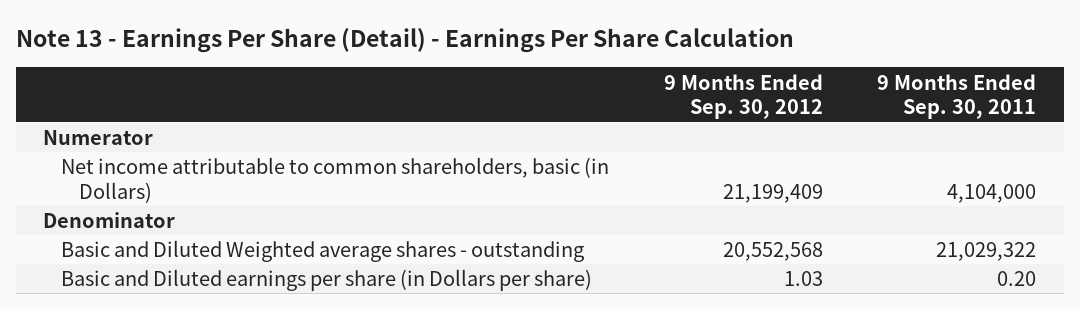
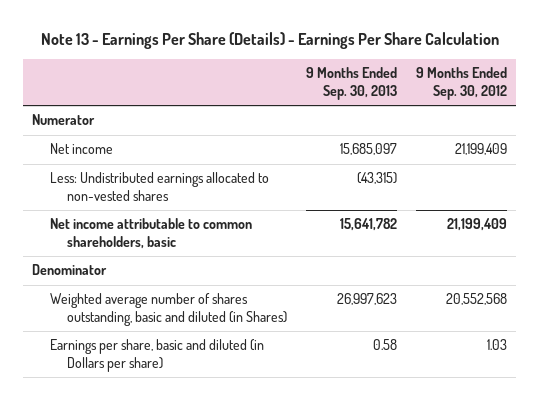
- Note 13 - Earnings Per Share (Detail) - Earnings Per Share Calculation
+ Note 13 - Earnings Per Share (Details) - Earnings Per Share Calculation
- | 9 Months Ended Sep. 30, 2012 | 9 Months Ended Sep. 30, 2011
+ | 9 Months Ended Sep. 30, 2013 | 9 Months Ended Sep. 30, 2012
- Net income attributable to common shareholders, basic (in Dollars) | 21,199,409 | 4,104,000
+ Net income | 15,685,097 | 21,199,409
+ Less: Undistributed earnings allocated to non-vested shares | (43,315) |
+ Net income attributable to common shareholders, basic | 15,641,782 | 21,199,409
- Basic and Diluted Weighted average shares - outstanding | 20,552,568 | 21,029,322
- Basic and Diluted earnings per share (in Dollars per share) | 1.03 | 0.20
+ Weighted average number of shares outstanding, basic and diluted (in Shares) | 26,997,623 | 20,552,568
+ Earnings per share, basic and diluted (in Dollars per share) | 0.58 | 1.03

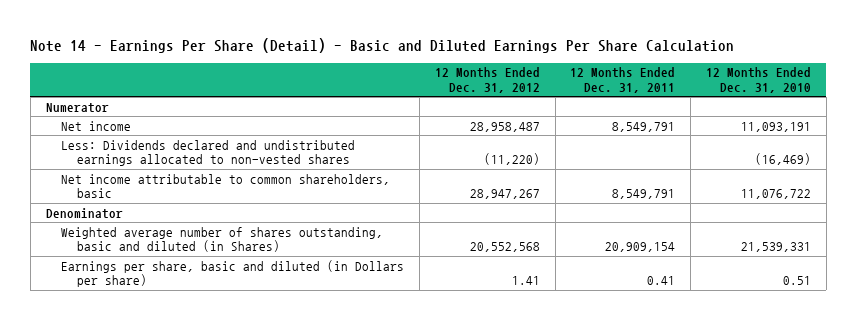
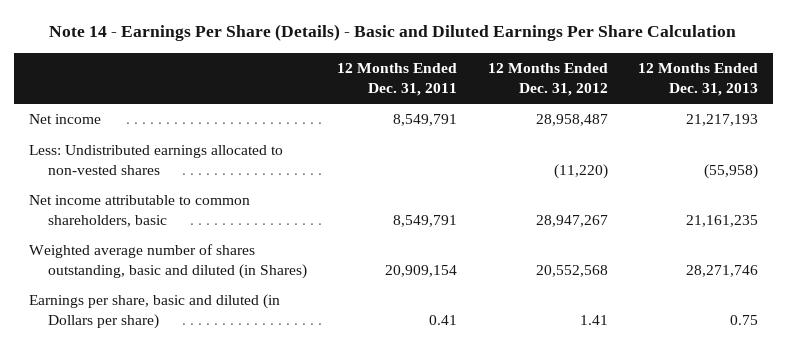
- Note 14 - Earnings Per Share (Detail) - Basic and Diluted Earnings Per Share Calculation
+ Note 14 - Earnings Per Share (Details) - Basic and Diluted Earnings Per Share Calculation
- | 12 Months Ended Dec. 31, 2012 | 12 Months Ended Dec. 31, 2011 | 12 Months Ended Dec. 31, 2010
+ | 12 Months Ended Dec. 31, 2011 | 12 Months Ended Dec. 31, 2012 | 12 Months Ended Dec. 31, 2013
- Numerator
- Less: Dividends declared and undistributed earnings allocated to non-vested shares | (11,220) | | (16,469)
+ Less: Undistributed earnings allocated to non-vested shares | | (11,220) | (55,958)
- Denominator

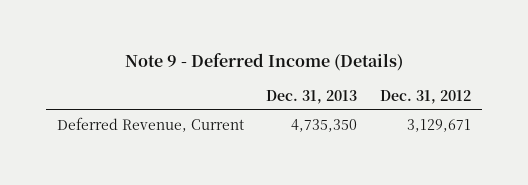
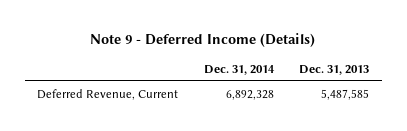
- | Dec. 31, 2013 | Dec. 31, 2012
+ | Dec. 31, 2014 | Dec. 31, 2013
- Deferred Revenue, Current | 4,735,350 | 3,129,671
+ Deferred Revenue, Current | 6,892,328 | 5,487,585

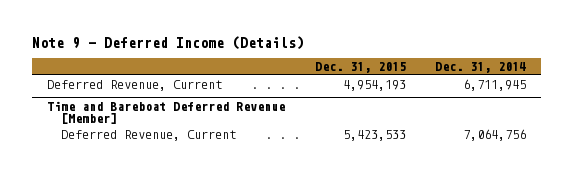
- | Dec. 31, 2014 | Dec. 31, 2013
+ | Dec. 31, 2015 | Dec. 31, 2014
- Deferred Revenue, Current | 6,892,328 | 5,487,585
+ Deferred Revenue, Current | 4,954,193 | 6,711,945
+ Time and Bareboat Deferred Revenue [Member]
+ Deferred Revenue, Current | 5,423,533 | 7,064,756

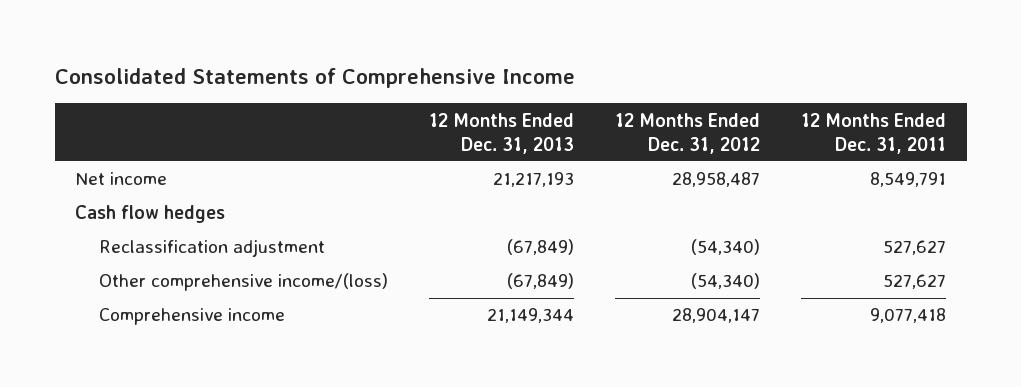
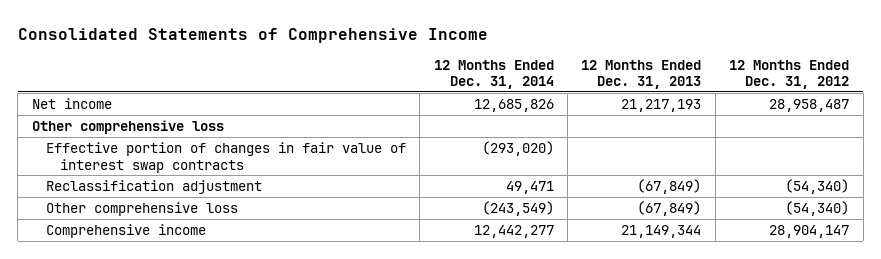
- | 12 Months Ended Dec. 31, 2013 | 12 Months Ended Dec. 31, 2012 | 12 Months Ended Dec. 31, 2011
+ | 12 Months Ended Dec. 31, 2014 | 12 Months Ended Dec. 31, 2013 | 12 Months Ended Dec. 31, 2012
- Cash flow hedges
+ Other comprehensive loss
+ Effective portion of changes in fair value of interest swap contracts | (293,020) | |
- Other comprehensive income/(loss) | (67,849) | (54,340) | 527,627
+ Other comprehensive loss | (243,549) | (67,849) | (54,340)

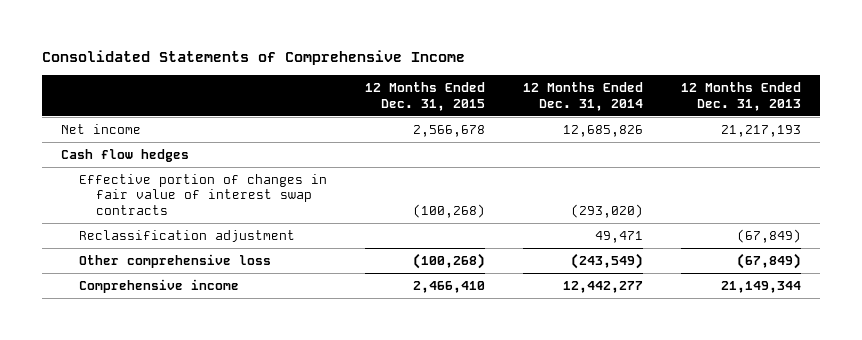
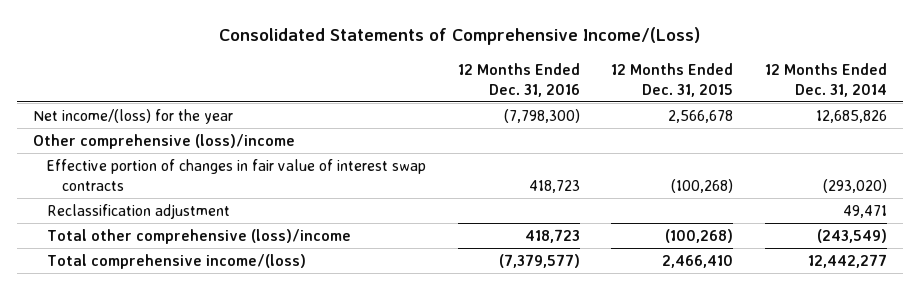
- Consolidated Statements of Comprehensive Income
+ Consolidated Statements of Comprehensive Income/(Loss)
- | 12 Months Ended Dec. 31, 2015 | 12 Months Ended Dec. 31, 2014 | 12 Months Ended Dec. 31, 2013
+ | 12 Months Ended Dec. 31, 2016 | 12 Months Ended Dec. 31, 2015 | 12 Months Ended Dec. 31, 2014
- Net income | 2,566,678 | 12,685,826 | 21,217,193
- Cash flow hedges
+ Net income/(loss) for the year | (7,798,300) | 2,566,678 | 12,685,826
+ Other comprehensive (loss)/income
- Other comprehensive loss | (100,268) | (243,549) | (67,849)
- Comprehensive income | 2,466,410 | 12,442,277 | 21,149,344
+ Total other comprehensive (loss)/income | 418,723 | (100,268) | (243,549)
+ Total comprehensive income/(loss) | (7,379,577) | 2,466,410 | 12,442,277

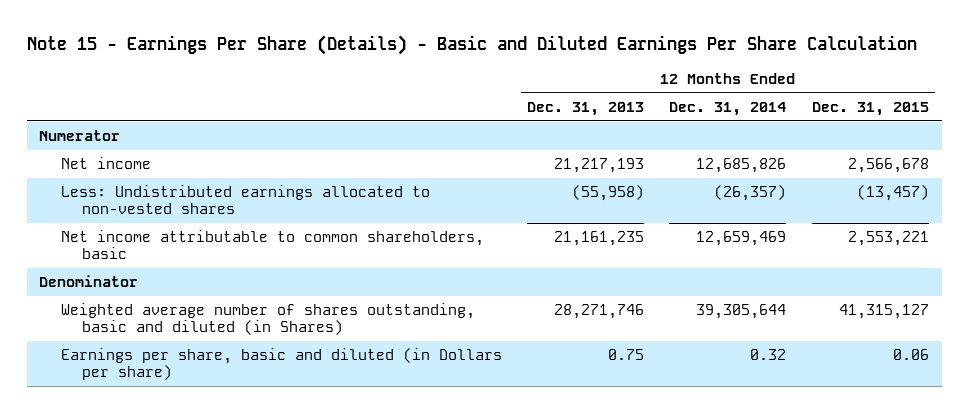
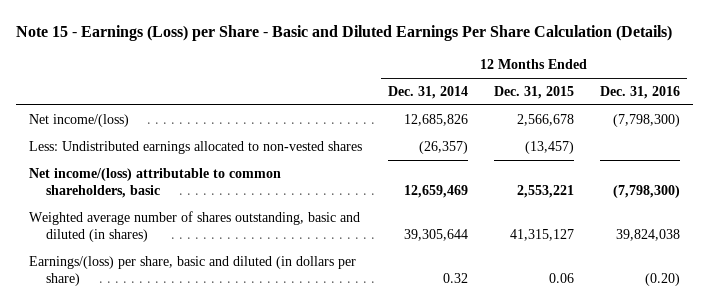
- Note 15 - Earnings Per Share (Details) - Basic and Diluted Earnings Per Share Calculation
+ Note 15 - Earnings (Loss) per Share - Basic and Diluted Earnings Per Share Calculation (Details)
- | 12 Months Ended Dec. 31, 2013 | 12 Months Ended Dec. 31, 2014 | 12 Months Ended Dec. 31, 2015
+ | 12 Months Ended Dec. 31, 2014 | 12 Months Ended Dec. 31, 2015 | 12 Months Ended Dec. 31, 2016
- Numerator
- Net income | 21,217,193 | 12,685,826 | 2,566,678
+ Net income/(loss) | 12,685,826 | 2,566,678 | (7,798,300)
- Net income attributable to common shareholders, basic | 21,161,235 | 12,659,469 | 2,553,221
- Denominator
- Weighted average number of shares outstanding, basic and diluted (in Shares) | 28,271,746 | 39,305,644 | 41,315,127
- Earnings per share, basic and diluted (in Dollars per share) | 0.75 | 0.32 | 0.06
+ Net income/(loss) attributable to common shareholders, basic | 12,659,469 | 2,553,221 | (7,798,300)
+ Weighted average number of shares outstanding, basic and diluted (in shares) | 39,305,644 | 41,315,127 | 39,824,038
+ Earnings/(loss) per share, basic and diluted (in dollars per share) | 0.32 | 0.06 | (0.20)

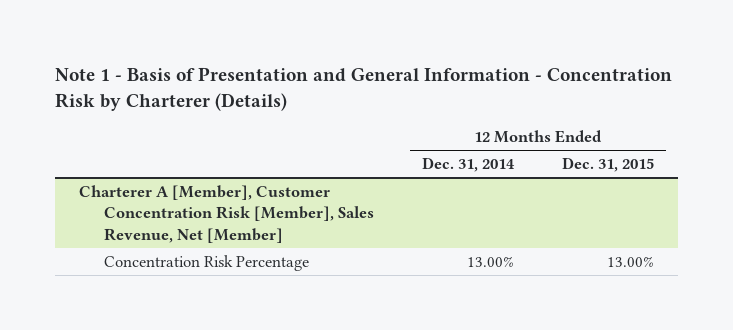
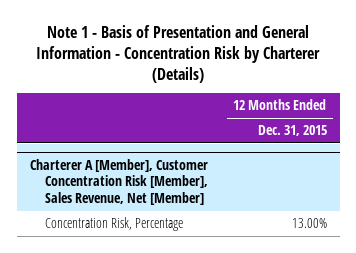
- | 12 Months Ended Dec. 31, 2014 | 12 Months Ended Dec. 31, 2015
+ | 12 Months Ended Dec. 31, 2015
@ Charterer A [Member], Customer Concentration Risk [Member], Sales Revenue, Net [Member]
- Concentration Risk Percentage | 13.00% | 13.00%
+ Concentration Risk, Percentage | 13.00%

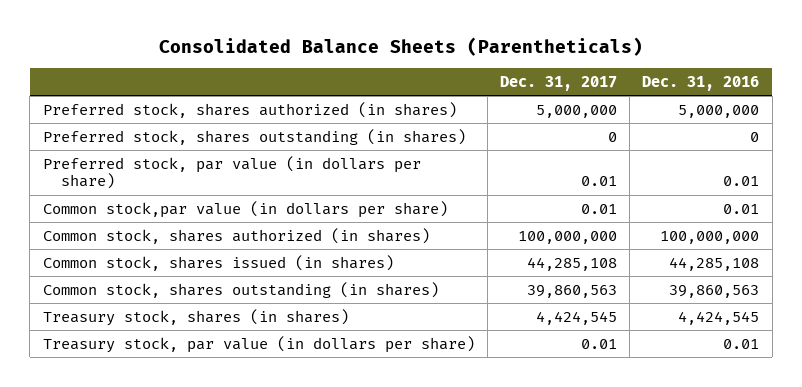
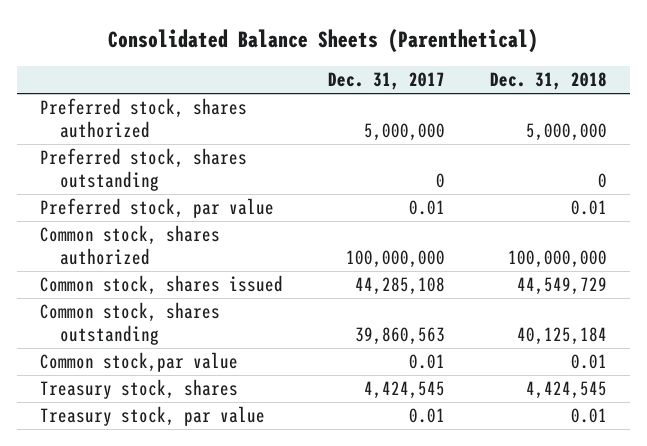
- Consolidated Balance Sheets (Parentheticals)
+ Consolidated Balance Sheets (Parenthetical)
- | Dec. 31, 2017 | Dec. 31, 2016
+ | Dec. 31, 2017 | Dec. 31, 2018
- Preferred stock, shares authorized (in shares) | 5,000,000 | 5,000,000
- Preferred stock, shares outstanding (in shares) | 0 | 0
- Preferred stock, par value (in dollars per share) | 0.01 | 0.01
- Common stock,par value (in dollars per share) | 0.01 | 0.01
- Common stock, shares authorized (in shares) | 100,000,000 | 100,000,000
- Common stock, shares issued (in shares) | 44,285,108 | 44,285,108
- Common stock, shares outstanding (in shares) | 39,860,563 | 39,860,563
- Treasury stock, shares (in shares) | 4,424,545 | 4,424,545
- Treasury stock, par value (in dollars per share) | 0.01 | 0.01
+ Preferred stock, shares authorized | 5,000,000 | 5,000,000
+ Preferred stock, shares outstanding | 0 | 0
+ Preferred stock, par value | 0.01 | 0.01
+ Common stock, shares authorized | 100,000,000 | 100,000,000
+ Common stock, shares issued | 44,285,108 | 44,549,729
+ Common stock, shares outstanding | 39,860,563 | 40,125,184
+ Common stock,par value | 0.01 | 0.01
+ Treasury stock, shares | 4,424,545 | 4,424,545
+ Treasury stock, par value | 0.01 | 0.01

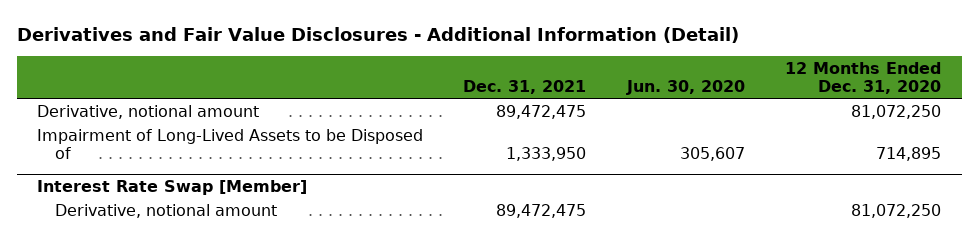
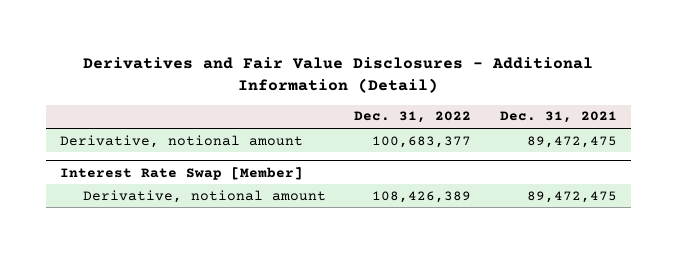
- | Dec. 31, 2021 | Jun. 30, 2020 | 12 Months Ended Dec. 31, 2020
+ | Dec. 31, 2022 | Dec. 31, 2021
- Impairment of Long-Lived Assets to be Disposed of | 1,333,950 | 305,607 | 714,895

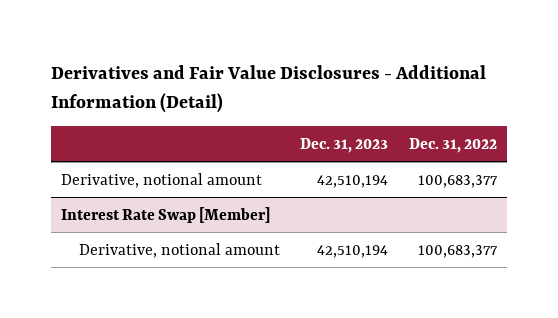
- | Dec. 31, 2022 | Dec. 31, 2021
+ | Dec. 31, 2023 | Dec. 31, 2022
@ Interest Rate Swap [Member]
- Derivative, notional amount | 108,426,389 | 89,472,475
+ Derivative, notional amount | 42,510,194 | 100,683,377

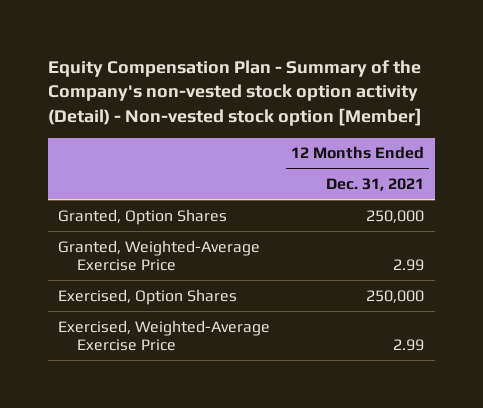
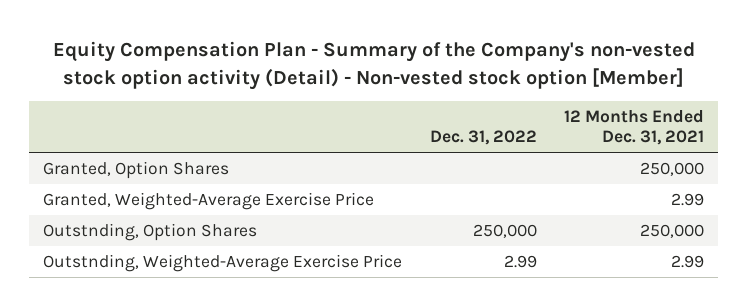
- | 12 Months Ended Dec. 31, 2021
+ | Dec. 31, 2022 | 12 Months Ended Dec. 31, 2021
- Exercised, Option Shares | 250,000
- Exercised, Weighted-Average Exercise Price | 2.99
+ Outstnding, Option Shares | 250,000 | 250,000
+ Outstnding, Weighted-Average Exercise Price | 2.99 | 2.99

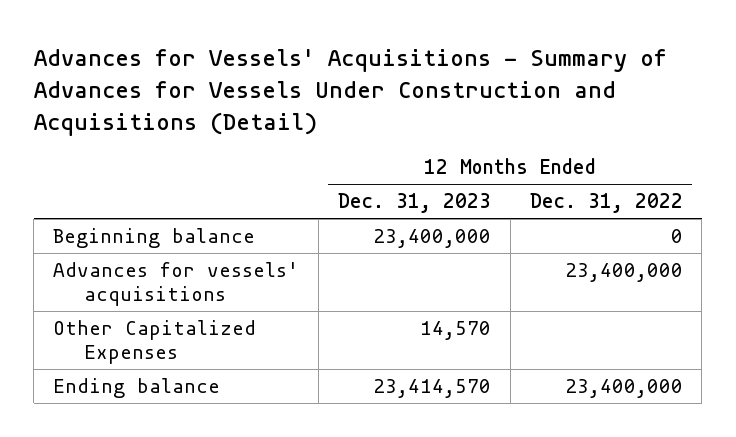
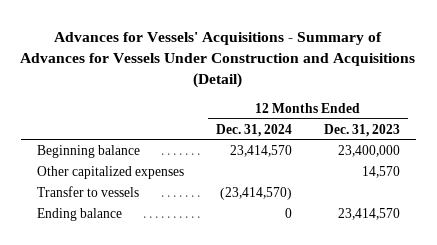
- | 12 Months Ended Dec. 31, 2023 | 12 Months Ended Dec. 31, 2022
+ | 12 Months Ended Dec. 31, 2024 | 12 Months Ended Dec. 31, 2023
- Advances for vessels' acquisitions | | 23,400,000
- Other Capitalized Expenses | 14,570 |
+ Other capitalized expenses | | 14,570
+ Transfer to vessels | (23,414,570) |

